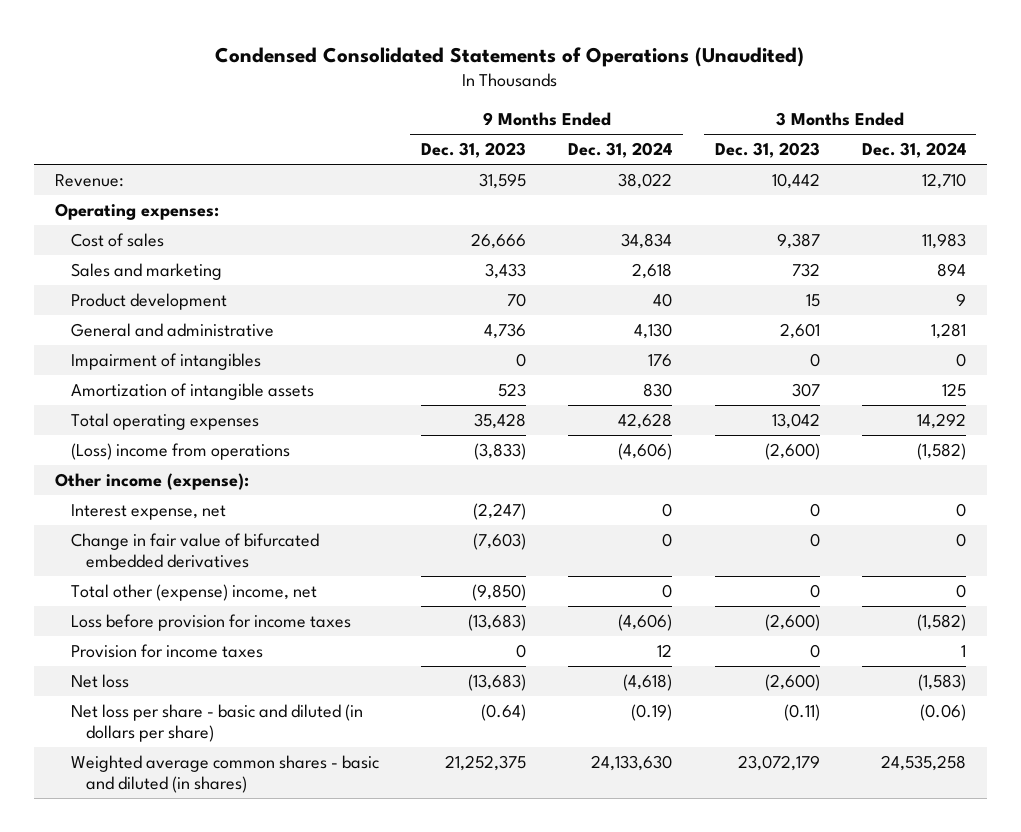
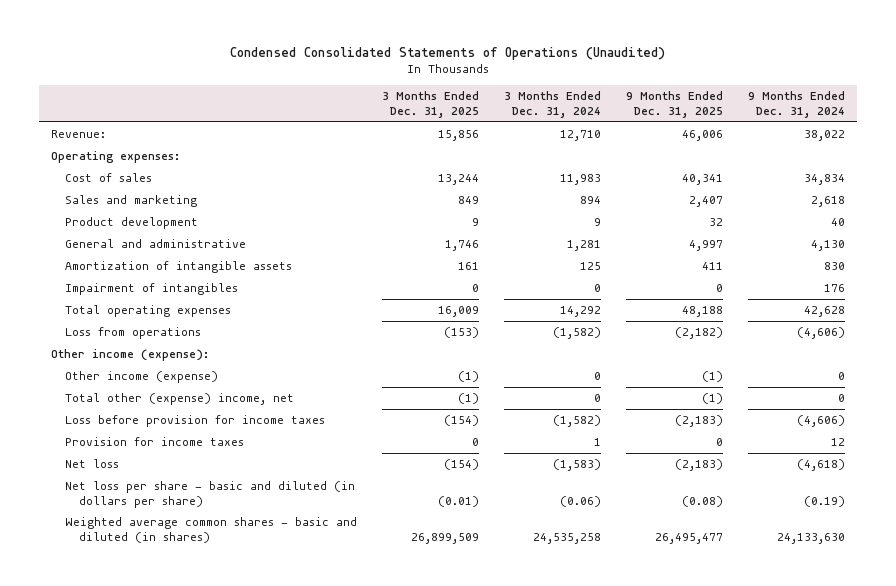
- | 9 Months Ended Dec. 31, 2023 | 9 Months Ended Dec. 31, 2024 | 3 Months Ended Dec. 31, 2023 | 3 Months Ended Dec. 31, 2024
+ | 3 Months Ended Dec. 31, 2025 | 3 Months Ended Dec. 31, 2024 | 9 Months Ended Dec. 31, 2025 | 9 Months Ended Dec. 31, 2024
moved down: Impairment of intangibles | 0 | 0 | 0 | 176
- (Loss) income from operations | (3,833) | (4,606) | (2,600) | (1,582)
+ Loss from operations | (153) | (1,582) | (2,182) | (4,606)
- Interest expense, net | (2,247) | 0 | 0 | 0
- Change in fair value of bifurcated embedded derivatives | (7,603) | 0 | 0 | 0
+ Other income (expense) | (1) | 0 | (1) | 0

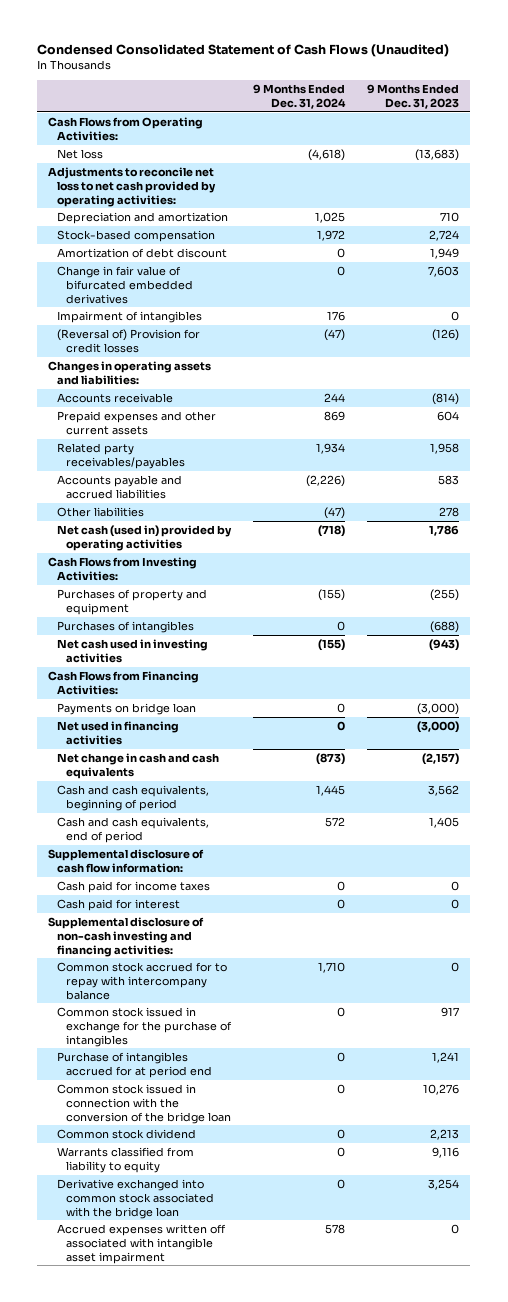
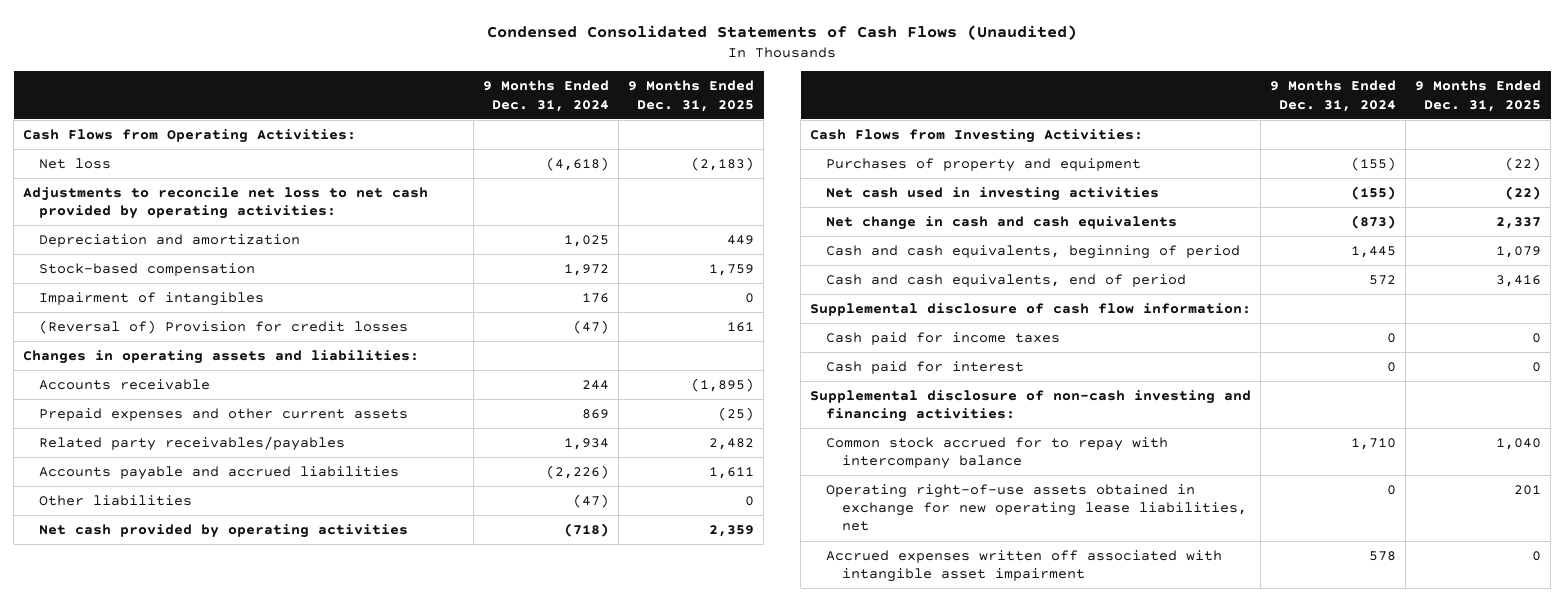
- Condensed Consolidated Statement of Cash Flows (Unaudited)
+ Condensed Consolidated Statements of Cash Flows (Unaudited)
- | 9 Months Ended Dec. 31, 2024 | 9 Months Ended Dec. 31, 2023
+ | 9 Months Ended Dec. 31, 2024 | 9 Months Ended Dec. 31, 2025
- Amortization of debt discount | 0 | 1,949
- Change in fair value of bifurcated embedded derivatives | 0 | 7,603
- Net cash (used in) provided by operating activities | (718) | 1,786
+ Net cash provided by operating activities | (718) | 2,359
- Purchases of intangibles | 0 | (688)
- Cash Flows from Financing Activities:
- Payments on bridge loan | 0 | (3,000)
- Net used in financing activities | 0 | (3,000)
- Common stock issued in exchange for the purchase of intangibles | 0 | 917
- Purchase of intangibles accrued for at period end | 0 | 1,241
- Common stock issued in connection with the conversion of the bridge loan | 0 | 10,276
- Common stock dividend | 0 | 2,213
- Warrants classified from liability to equity | 0 | 9,116
- Derivative exchanged into common stock associated with the bridge loan | 0 | 3,254
+ Operating right-of-use assets obtained in exchange for new operating lease liabilities, net | 0 | 201

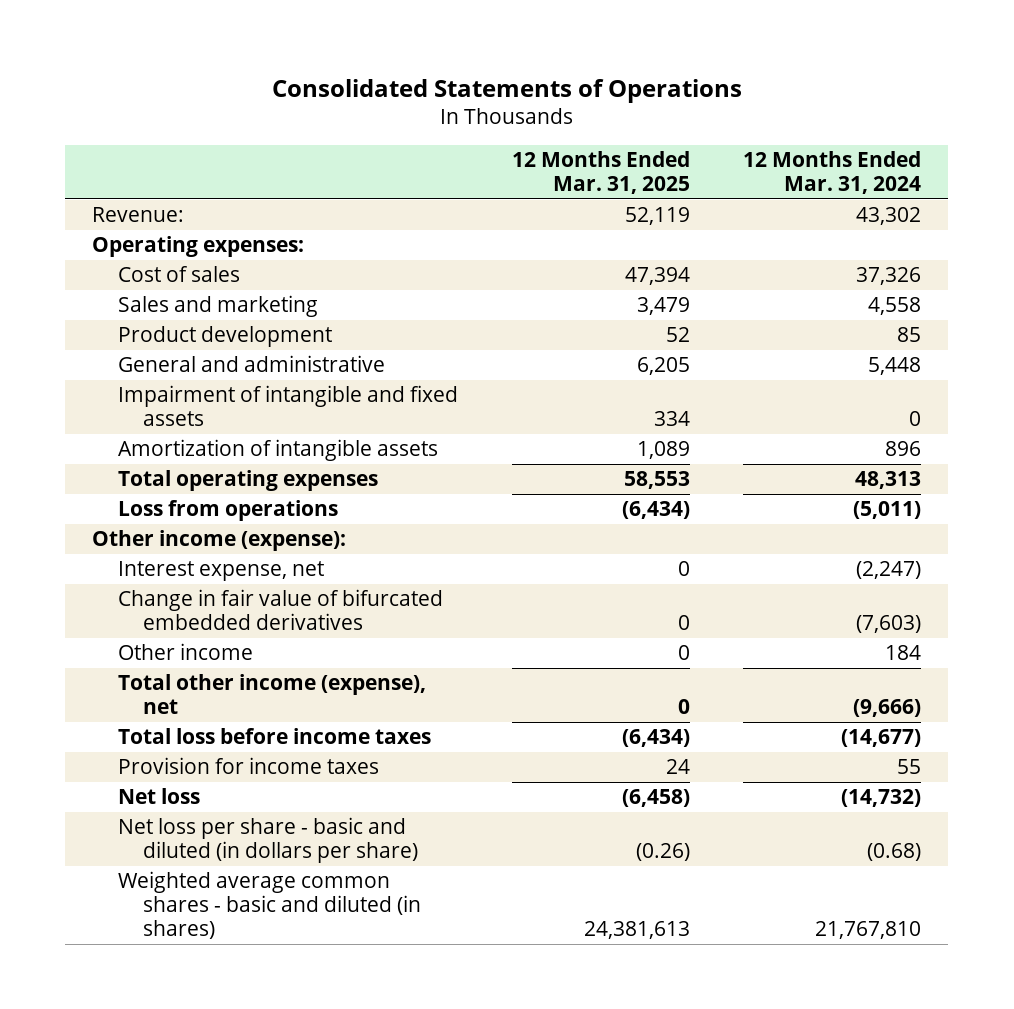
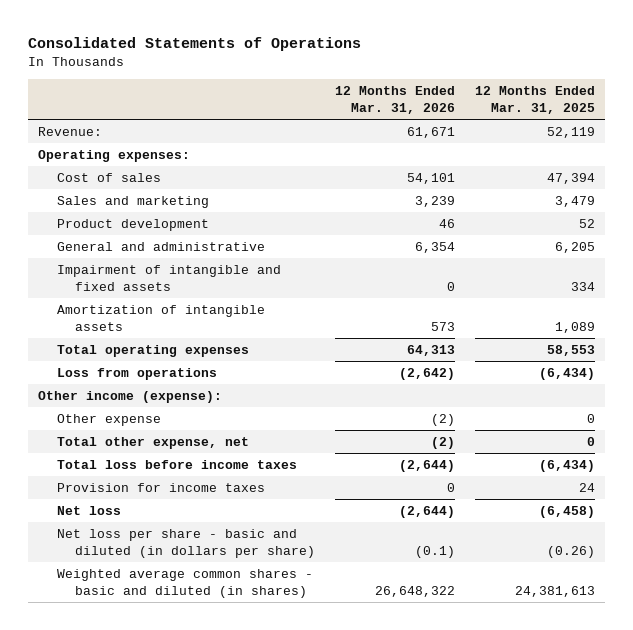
- | 12 Months Ended Mar. 31, 2025 | 12 Months Ended Mar. 31, 2024
+ | 12 Months Ended Mar. 31, 2026 | 12 Months Ended Mar. 31, 2025
- Interest expense, net | 0 | (2,247)
- Change in fair value of bifurcated embedded derivatives | 0 | (7,603)
- Other income | 0 | 184
- Total other income (expense), net | 0 | (9,666)
+ Other expense | (2) | 0
+ Total other expense, net | (2) | 0

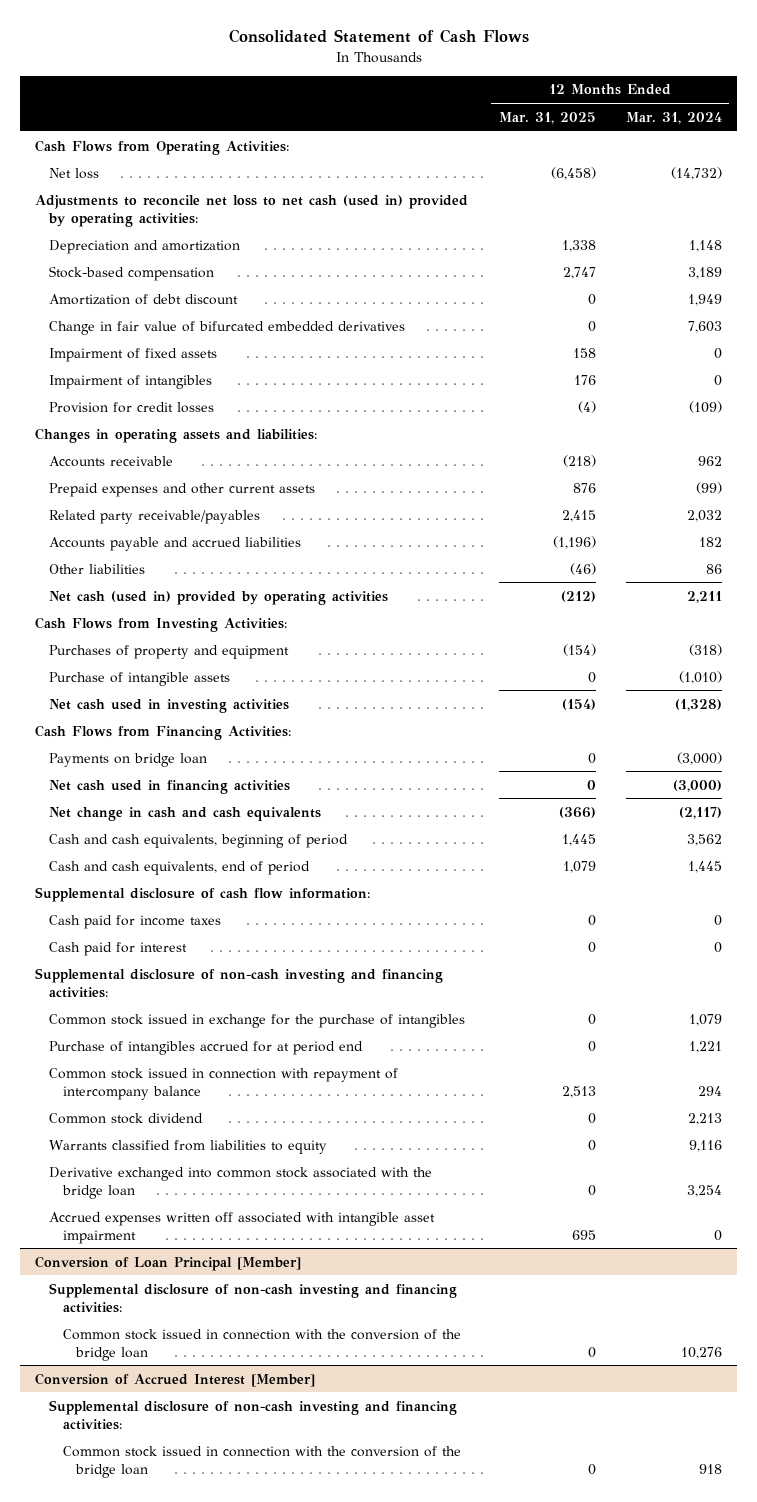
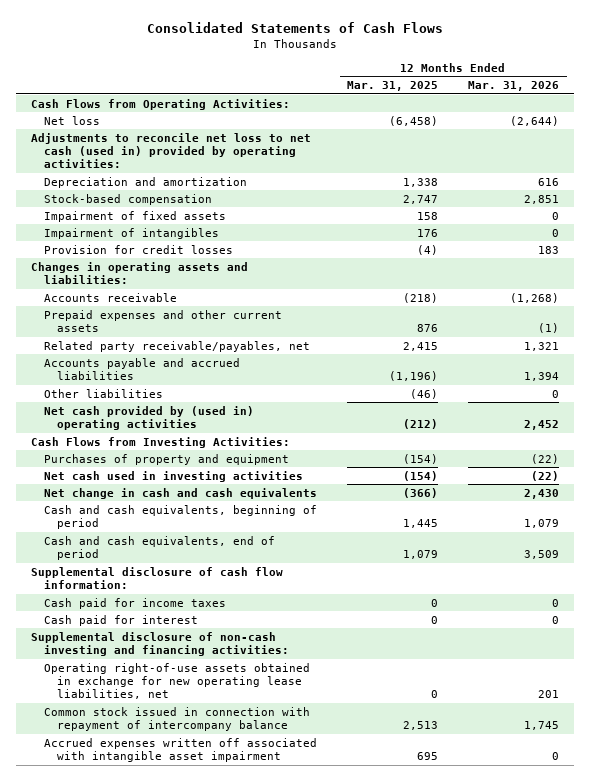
- Consolidated Statement of Cash Flows
+ Consolidated Statements of Cash Flows
- | 12 Months Ended Mar. 31, 2025 | 12 Months Ended Mar. 31, 2024
+ | 12 Months Ended Mar. 31, 2025 | 12 Months Ended Mar. 31, 2026
- Amortization of debt discount | 0 | 1,949
- Change in fair value of bifurcated embedded derivatives | 0 | 7,603
- Related party receivable/payables | 2,415 | 2,032
+ Related party receivable/payables, net | 2,415 | 1,321
- Net cash (used in) provided by operating activities | (212) | 2,211
+ Net cash provided by (used in) operating activities | (212) | 2,452
- Purchase of intangible assets | 0 | (1,010)
- Cash Flows from Financing Activities:
- Payments on bridge loan | 0 | (3,000)
- Net cash used in financing activities | 0 | (3,000)
- Common stock issued in exchange for the purchase of intangibles | 0 | 1,079
- Purchase of intangibles accrued for at period end | 0 | 1,221
+ Operating right-of-use assets obtained in exchange for new operating lease liabilities, net | 0 | 201
- Common stock dividend | 0 | 2,213
- Warrants classified from liabilities to equity | 0 | 9,116
- Derivative exchanged into common stock associated with the bridge loan | 0 | 3,254
- Conversion of Loan Principal [Member]
- Supplemental disclosure of non-cash investing and financing activities:
- Common stock issued in connection with the conversion of the bridge loan | 0 | 10,276
- Conversion of Accrued Interest [Member]
- Supplemental disclosure of non-cash investing and financing activities:
- Common stock issued in connection with the conversion of the bridge loan | 0 | 918

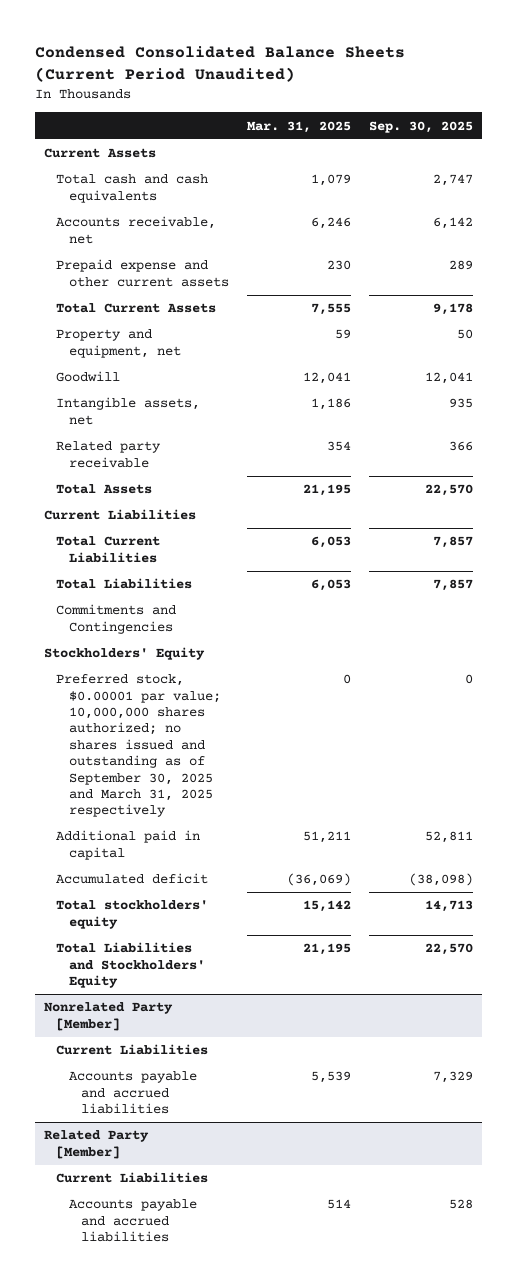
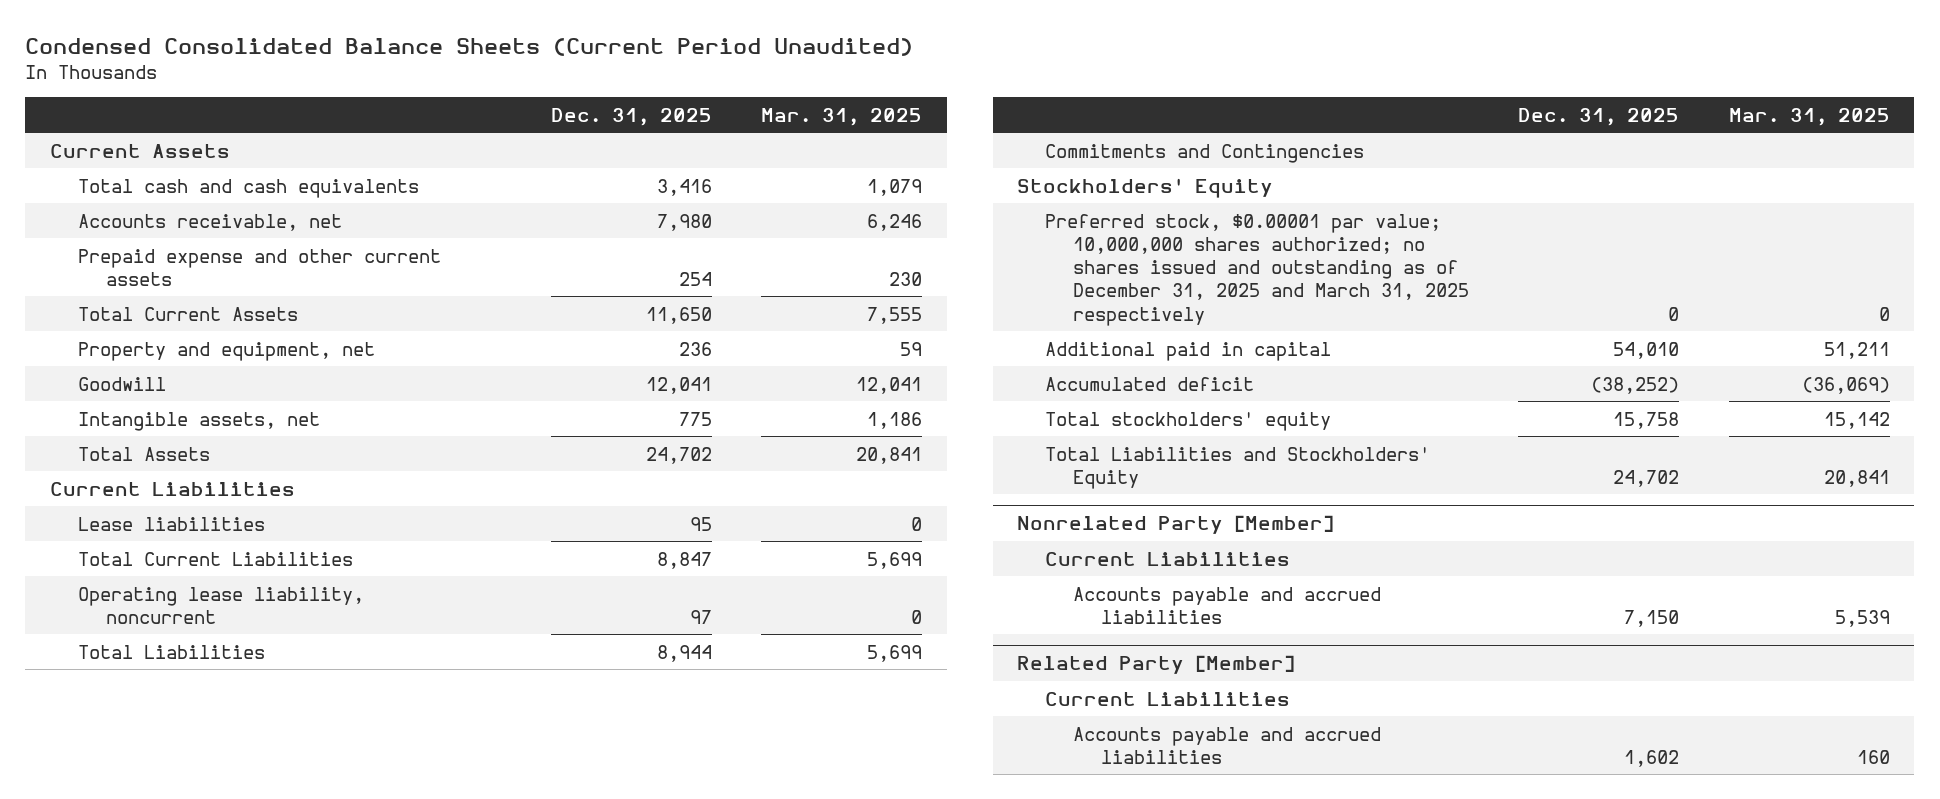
- | Mar. 31, 2025 | Sep. 30, 2025
+ | Dec. 31, 2025 | Mar. 31, 2025
- Related party receivable | 354 | 366
- Total Assets | 21,195 | 22,570
+ Total Assets | 24,702 | 20,841
- Total Current Liabilities | 6,053 | 7,857
- Total Liabilities | 6,053 | 7,857
+ Lease liabilities | 95 | 0
+ Total Current Liabilities | 8,847 | 5,699
+ Operating lease liability, noncurrent | 97 | 0
+ Total Liabilities | 8,944 | 5,699
- Preferred stock, $0.00001 par value; 10,000,000 shares authorized; no shares issued and outstanding as of September 30, 2025 and March 31, 2025 respectively | 0 | 0
+ Preferred stock, $0.00001 par value; 10,000,000 shares authorized; no shares issued and outstanding as of December 31, 2025 and March 31, 2025 respectively | 0 | 0
- Total Liabilities and Stockholders' Equity | 21,195 | 22,570
+ Total Liabilities and Stockholders' Equity | 24,702 | 20,841
@ Related Party [Member]
- Accounts payable and accrued liabilities | 514 | 528
+ Accounts payable and accrued liabilities | 1,602 | 160

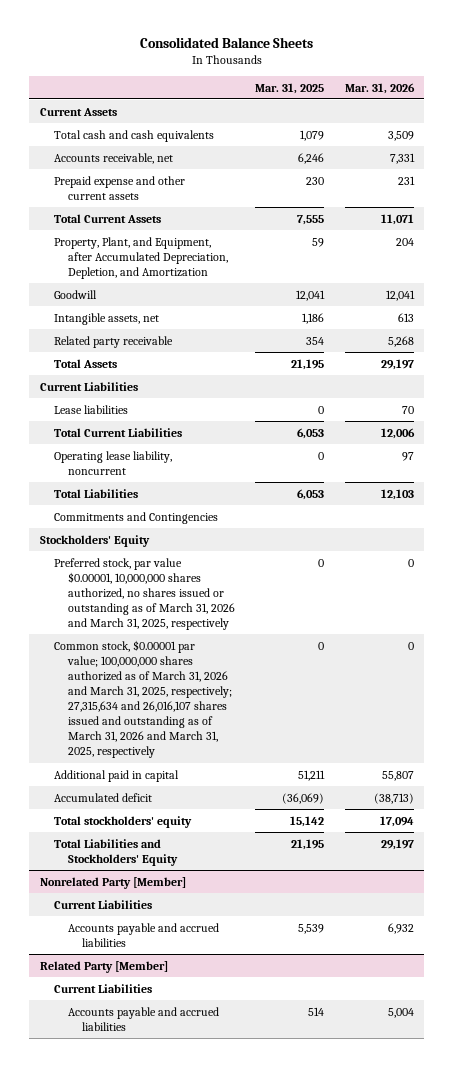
- Condensed Consolidated Balance Sheets (Current Period Unaudited)
+ Consolidated Balance Sheets
- | Dec. 31, 2025 | Mar. 31, 2025
+ | Mar. 31, 2025 | Mar. 31, 2026
- Property and equipment, net | 236 | 59
+ Property, Plant, and Equipment, after Accumulated Depreciation, Depletion, and Amortization | 59 | 204
- Total Assets | 24,702 | 20,841
+ Related party receivable | 354 | 5,268
+ Total Assets | 21,195 | 29,197
- Total Current Liabilities | 8,847 | 5,699
+ Total Current Liabilities | 6,053 | 12,006
- Total Liabilities | 8,944 | 5,699
+ Total Liabilities | 6,053 | 12,103
- Preferred stock, $0.00001 par value; 10,000,000 shares authorized; no shares issued and outstanding as of December 31, 2025 and March 31, 2025 respectively | 0 | 0
+ Preferred stock, par value $0.00001, 10,000,000 shares authorized, no shares issued or outstanding as of March 31, 2026 and March 31, 2025, respectively | 0 | 0
+ Common stock, $0.00001 par value; 100,000,000 shares authorized as of March 31, 2026 and March 31, 2025, respectively; 27,315,634 and 26,016,107 shares issued and outstanding as of March 31, 2026 and March 31, 2025, respectively | 0 | 0
- Total Liabilities and Stockholders' Equity | 24,702 | 20,841
+ Total Liabilities and Stockholders' Equity | 21,195 | 29,197
@ Related Party [Member]
- Accounts payable and accrued liabilities | 1,602 | 160
+ Accounts payable and accrued liabilities | 514 | 5,004

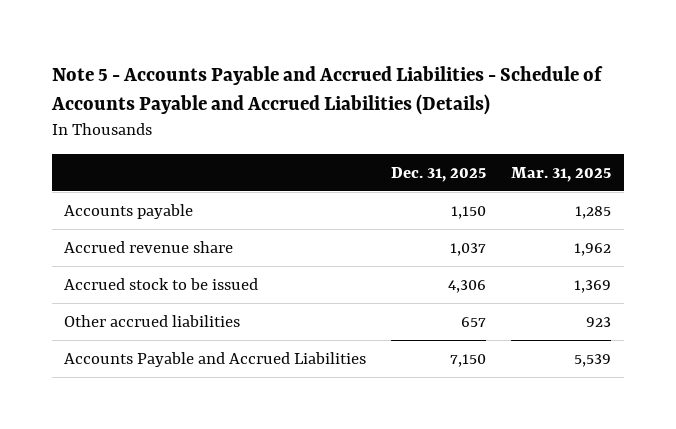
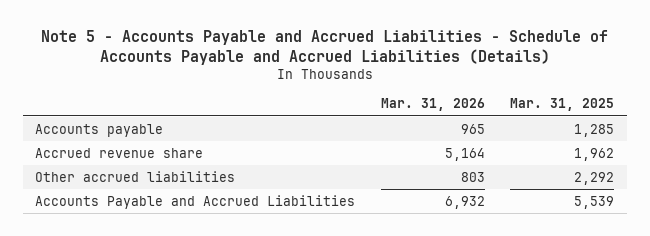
- | Dec. 31, 2025 | Mar. 31, 2025
+ | Mar. 31, 2026 | Mar. 31, 2025
- Accrued stock to be issued | 4,306 | 1,369
- Other accrued liabilities | 657 | 923
+ Other accrued liabilities | 803 | 2,292

